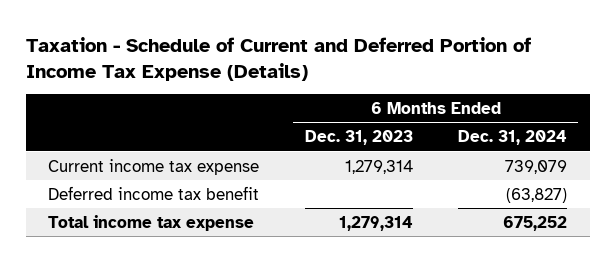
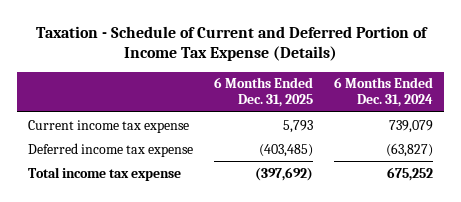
- | 6 Months Ended Dec. 31, 2023 | 6 Months Ended Dec. 31, 2024
+ | 6 Months Ended Dec. 31, 2025 | 6 Months Ended Dec. 31, 2024
- Deferred income tax benefit | | (63,827)
+ Deferred income tax expense | (403,485) | (63,827)

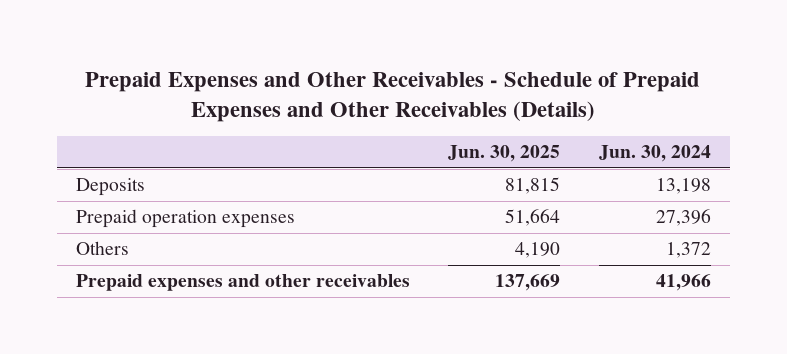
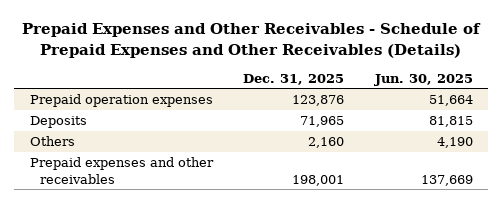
- | Jun. 30, 2025 | Jun. 30, 2024
+ | Dec. 31, 2025 | Jun. 30, 2025
moved down: Deposits | 71,965 | 81,815

